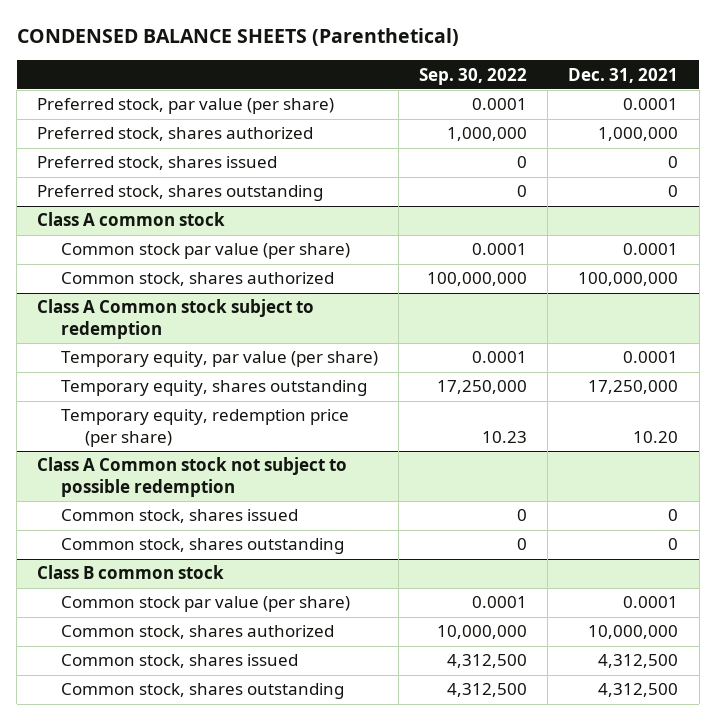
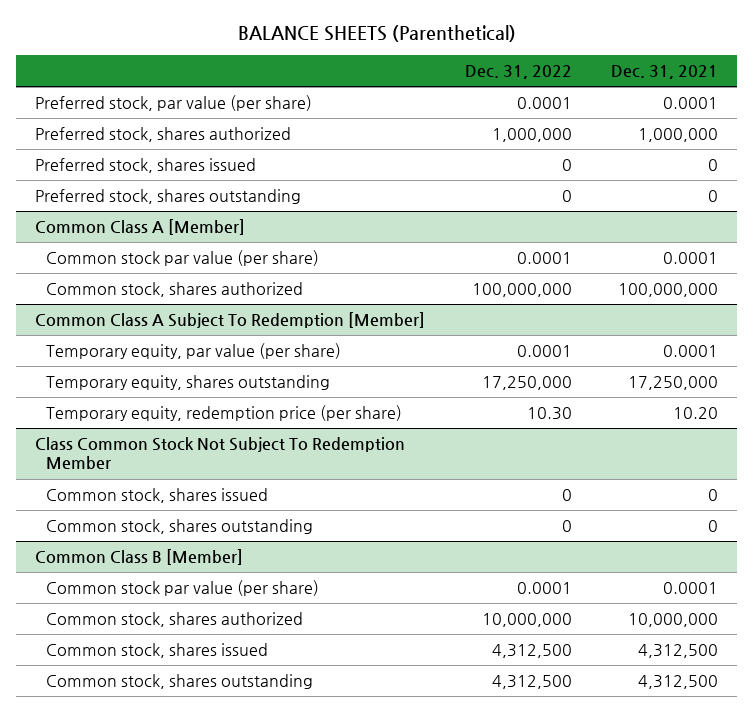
- CONDENSED BALANCE SHEETS (Parenthetical)
+ BALANCE SHEETS (Parenthetical)
- | Sep. 30, 2022 | Dec. 31, 2021
+ | Dec. 31, 2022 | Dec. 31, 2021
- Class A common stock
+ Common Class A [Member]
- Class A Common stock subject to redemption
+ Common Class A Subject To Redemption [Member]
- Class A Common stock not subject to possible redemption
+ Class Common Stock Not Subject To Redemption Member
- Class B common stock
+ Common Class B [Member]

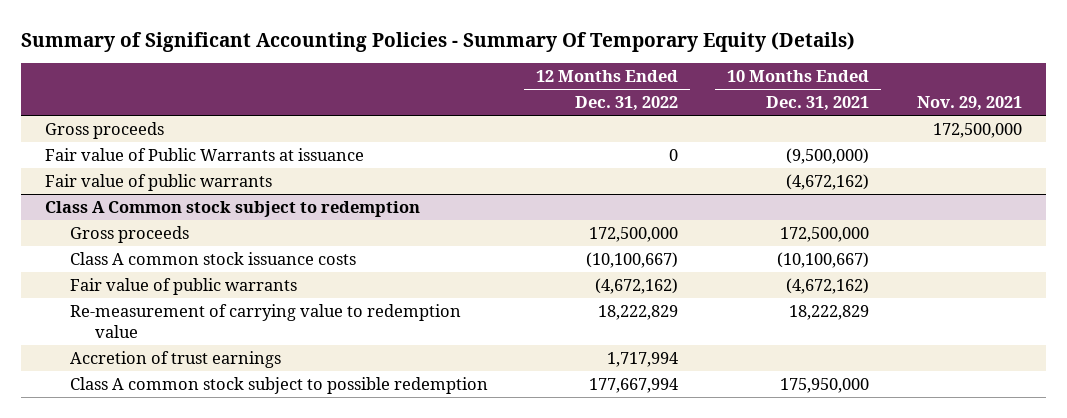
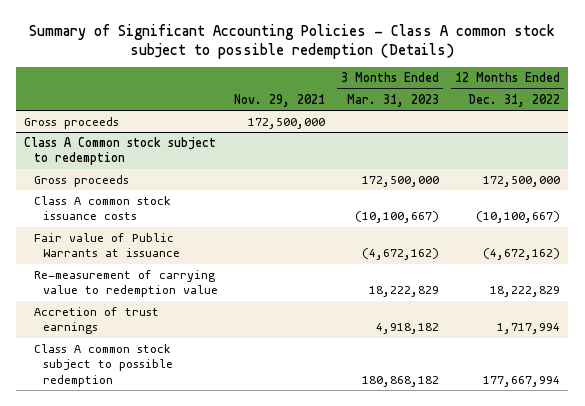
- Summary of Significant Accounting Policies - Summary Of Temporary Equity (Details)
+ Summary of Significant Accounting Policies - Class A common stock subject to possible redemption (Details)
- | 12 Months Ended Dec. 31, 2022 | 10 Months Ended Dec. 31, 2021 | Nov. 29, 2021
+ | Nov. 29, 2021 | 3 Months Ended Mar. 31, 2023 | 12 Months Ended Dec. 31, 2022
- Fair value of Public Warrants at issuance | 0 | (9,500,000) |
- Fair value of public warrants | | (4,672,162) |
@ Class A Common stock subject to redemption
- Fair value of public warrants | (4,672,162) | (4,672,162) |
+ Fair value of Public Warrants at issuance | | (4,672,162) | (4,672,162)

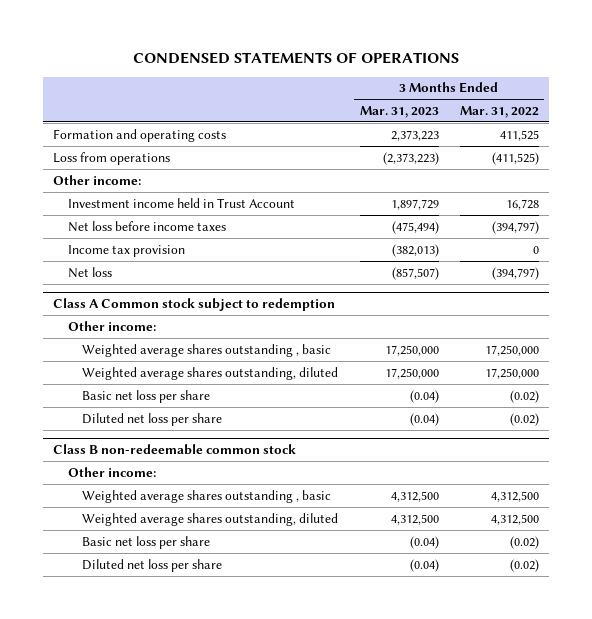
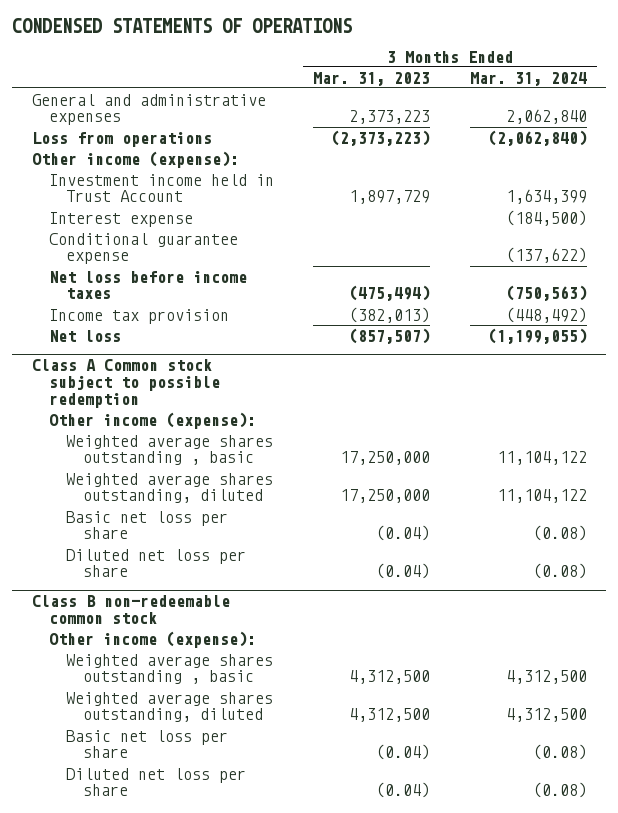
- | 3 Months Ended Mar. 31, 2023 | 3 Months Ended Mar. 31, 2022
+ | 3 Months Ended Mar. 31, 2023 | 3 Months Ended Mar. 31, 2024
- Formation and operating costs | 2,373,223 | 411,525
+ General and administrative expenses | 2,373,223 | 2,062,840
- Other income:
+ Other income (expense):
+ Interest expense | | (184,500)
+ Conditional guarantee expense | | (137,622)
- Class A Common stock subject to redemption
- Other income:
+ Class A Common stock subject to possible redemption
+ Other income (expense):
@ Class B non-redeemable common stock
- Other income:
+ Other income (expense):

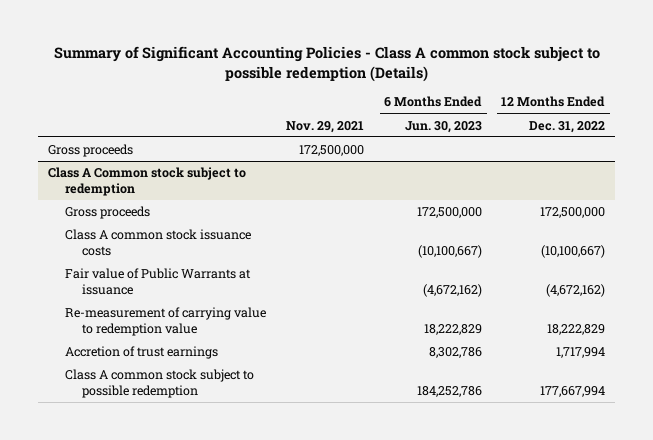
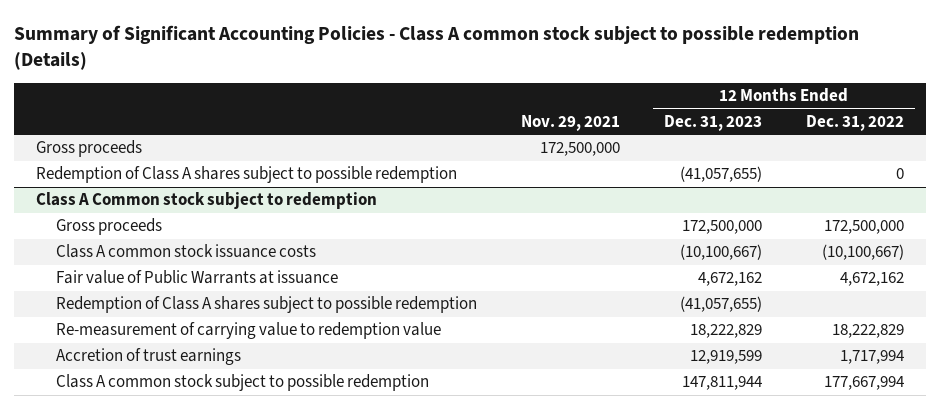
- | Nov. 29, 2021 | 6 Months Ended Jun. 30, 2023 | 12 Months Ended Dec. 31, 2022
+ | Nov. 29, 2021 | 12 Months Ended Dec. 31, 2023 | 12 Months Ended Dec. 31, 2022
+ Redemption of Class A shares subject to possible redemption | | (41,057,655) | 0
@ Class A Common stock subject to redemption
- Fair value of Public Warrants at issuance | | (4,672,162) | (4,672,162)
+ Fair value of Public Warrants at issuance | | 4,672,162 | 4,672,162
+ Redemption of Class A shares subject to possible redemption | | (41,057,655) |

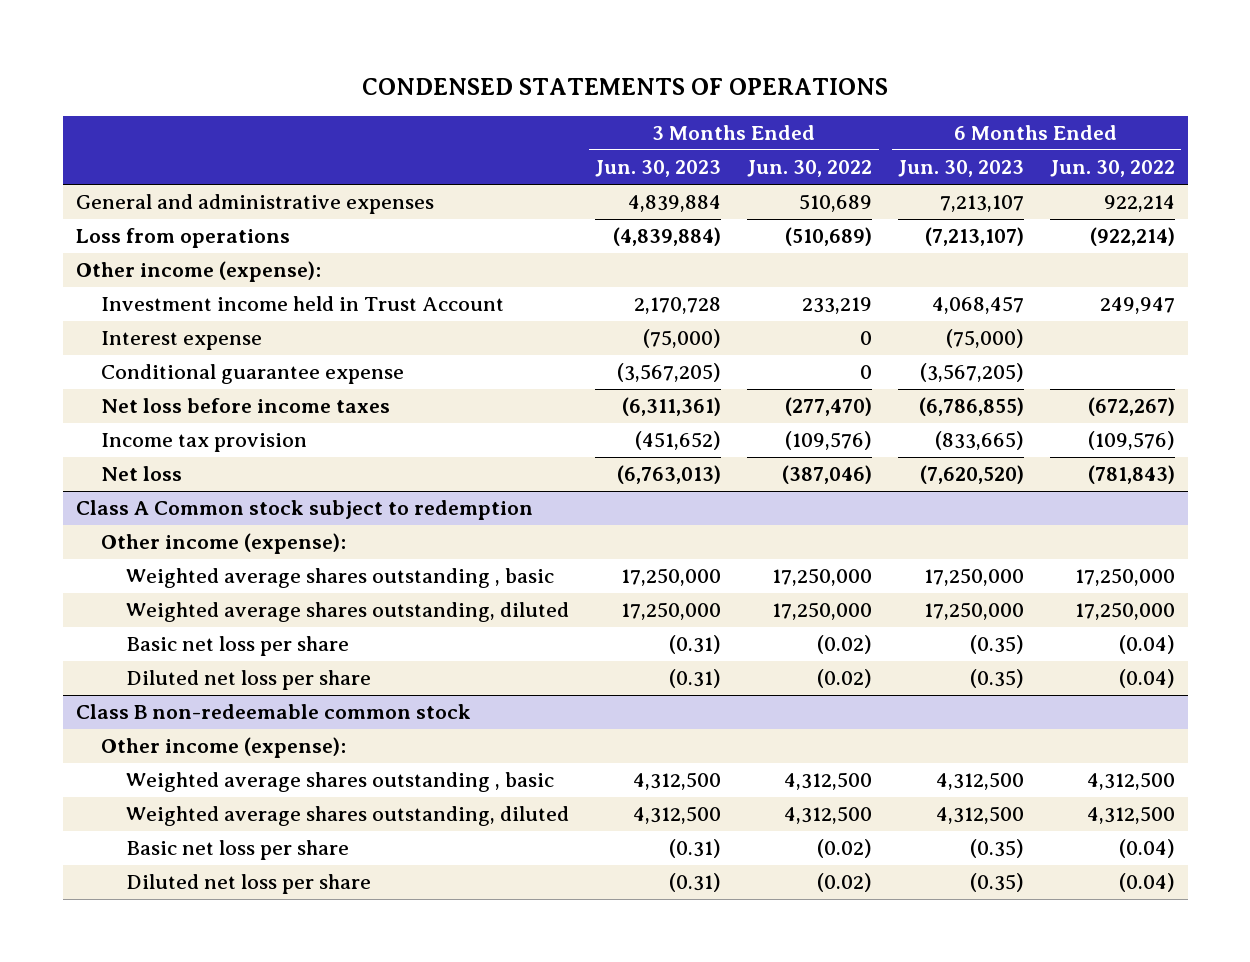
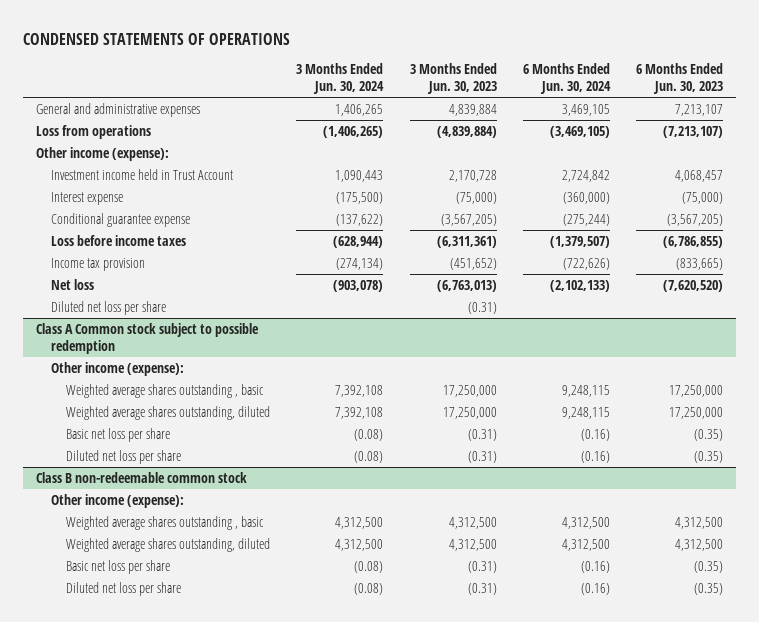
- | 3 Months Ended Jun. 30, 2023 | 3 Months Ended Jun. 30, 2022 | 6 Months Ended Jun. 30, 2023 | 6 Months Ended Jun. 30, 2022
+ | 3 Months Ended Jun. 30, 2024 | 3 Months Ended Jun. 30, 2023 | 6 Months Ended Jun. 30, 2024 | 6 Months Ended Jun. 30, 2023
- Net loss before income taxes | (6,311,361) | (277,470) | (6,786,855) | (672,267)
+ Loss before income taxes | (628,944) | (6,311,361) | (1,379,507) | (6,786,855)
- Class A Common stock subject to redemption
+ Diluted net loss per share | | (0.31) | |
+ Class A Common stock subject to possible redemption

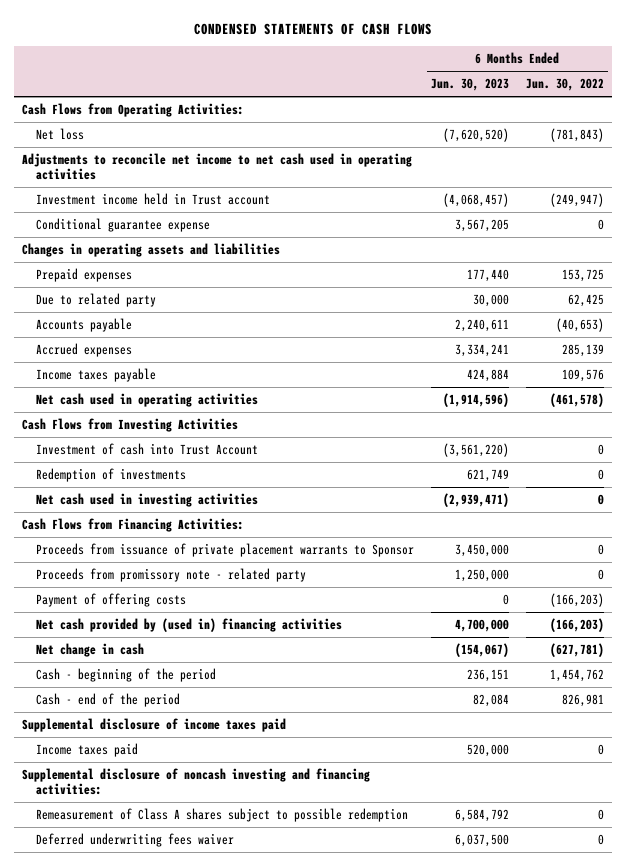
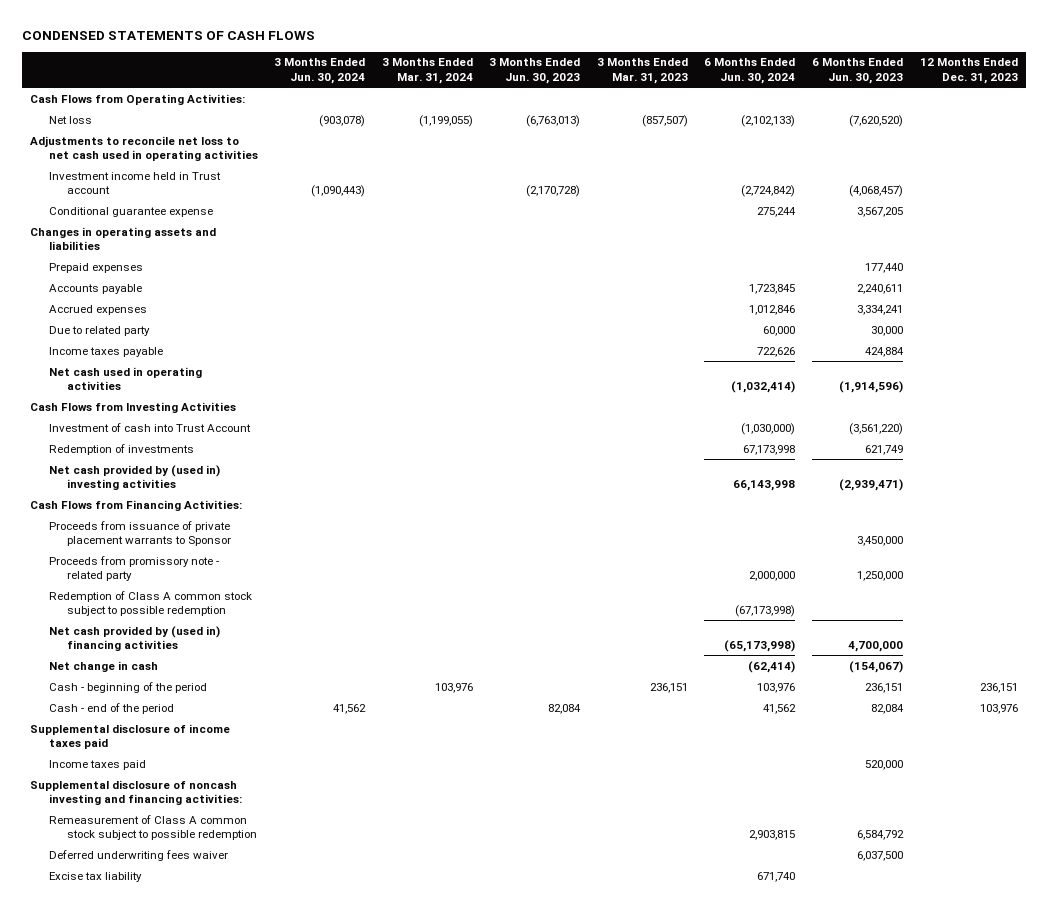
- | 6 Months Ended Jun. 30, 2023 | 6 Months Ended Jun. 30, 2022
+ | 3 Months Ended Jun. 30, 2024 | 3 Months Ended Mar. 31, 2024 | 3 Months Ended Jun. 30, 2023 | 3 Months Ended Mar. 31, 2023 | 6 Months Ended Jun. 30, 2024 | 6 Months Ended Jun. 30, 2023 | 12 Months Ended Dec. 31, 2023
- Adjustments to reconcile net income to net cash used in operating activities
+ Adjustments to reconcile net loss to net cash used in operating activities
moved down: Due to related party | | | | | 60,000 | 30,000 |
- Net cash used in investing activities | (2,939,471) | 0
+ Net cash provided by (used in) investing activities | | | | | 66,143,998 | (2,939,471) |
- Payment of offering costs | 0 | (166,203)
+ Redemption of Class A common stock subject to possible redemption | | | | | (67,173,998) | |
- Remeasurement of Class A shares subject to possible redemption | 6,584,792 | 0
+ Remeasurement of Class A common stock subject to possible redemption | | | | | 2,903,815 | 6,584,792 |
+ Excise tax liability | | | | | 671,740 | |

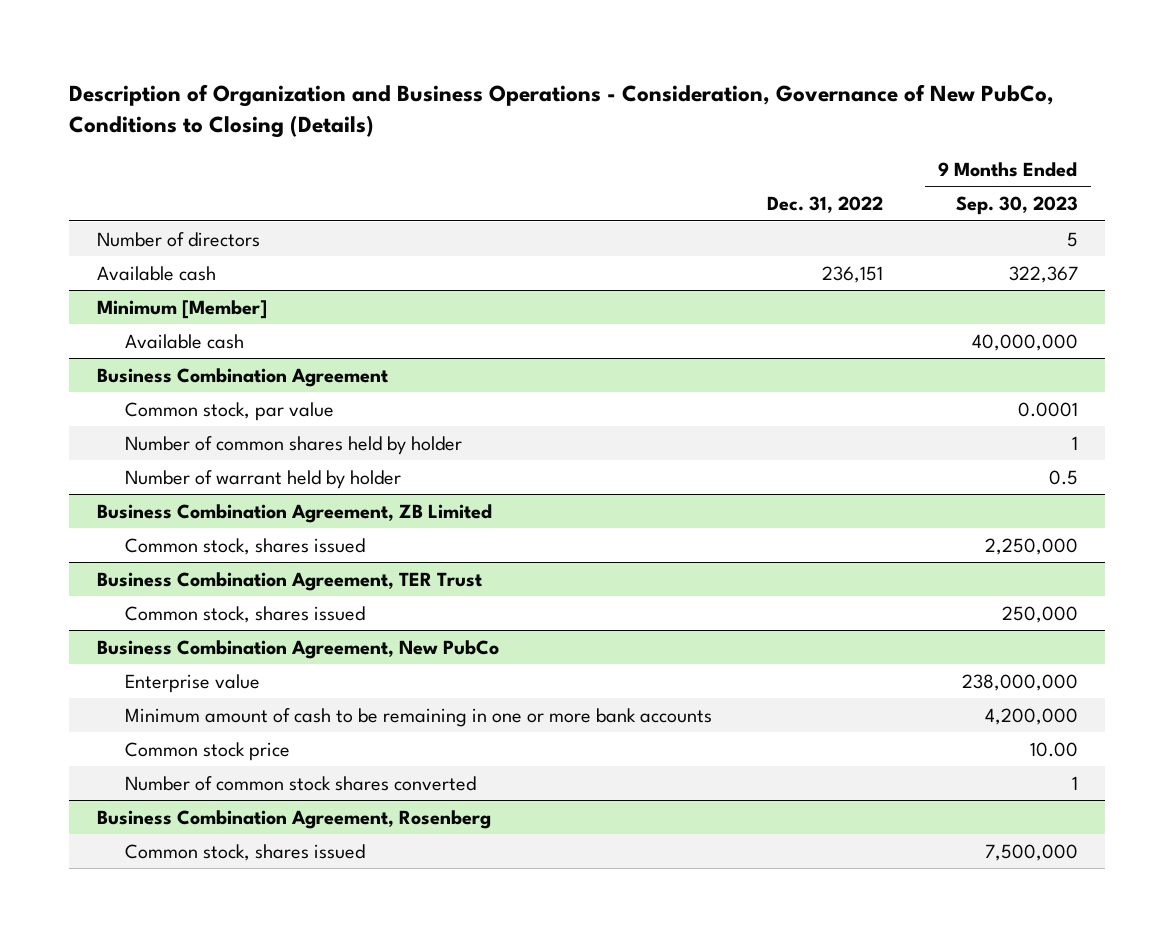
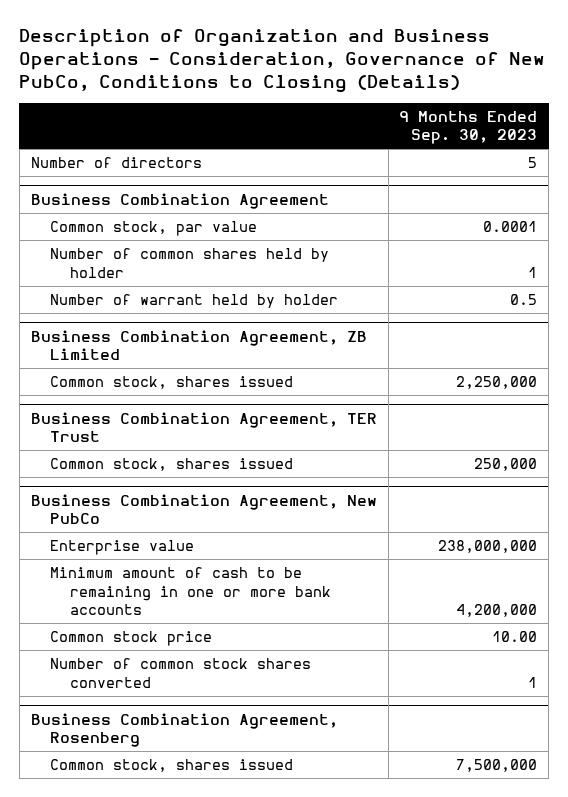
- | Dec. 31, 2022 | 9 Months Ended Sep. 30, 2023
+ | 9 Months Ended Sep. 30, 2023
- Available cash | 236,151 | 322,367
- Minimum [Member]
- Available cash | | 40,000,000

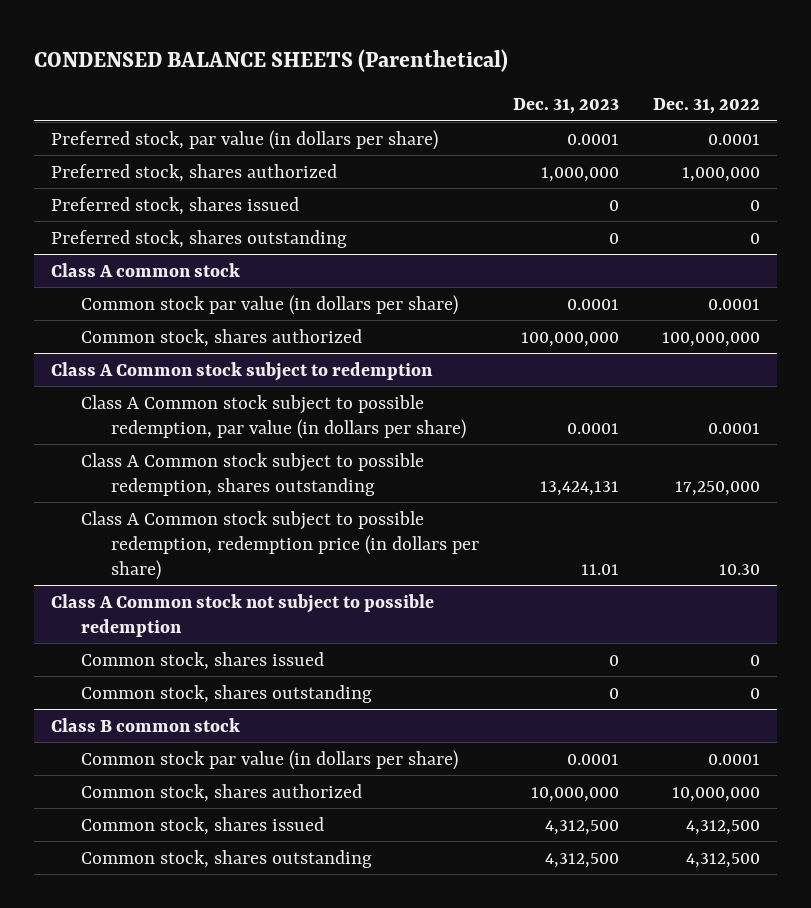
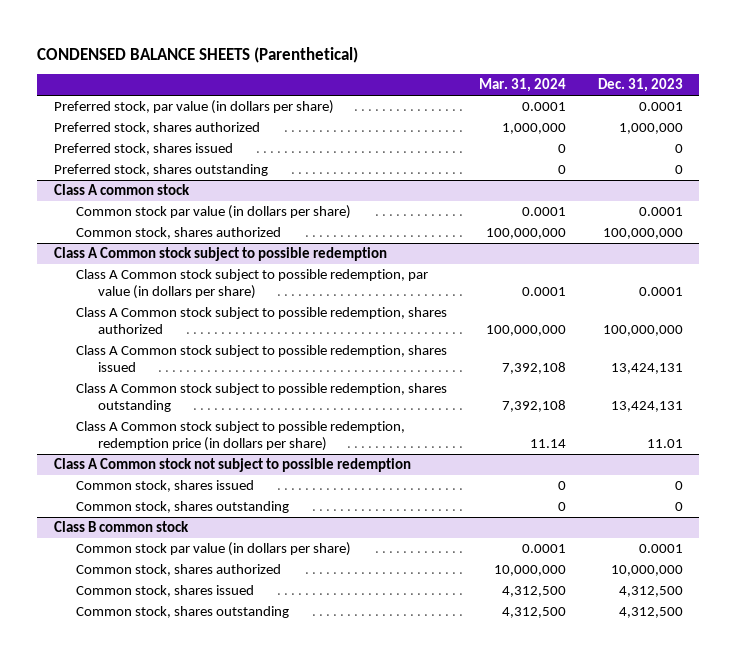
- | Dec. 31, 2023 | Dec. 31, 2022
+ | Mar. 31, 2024 | Dec. 31, 2023
- Class A Common stock subject to redemption
+ Class A Common stock subject to possible redemption
+ Class A Common stock subject to possible redemption, shares authorized | 100,000,000 | 100,000,000
+ Class A Common stock subject to possible redemption, shares issued | 7,392,108 | 13,424,131

